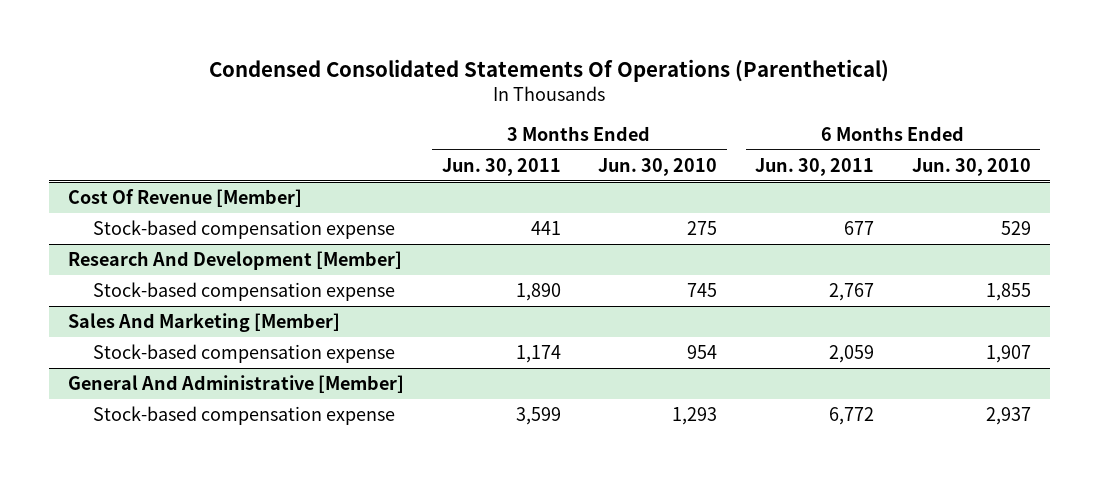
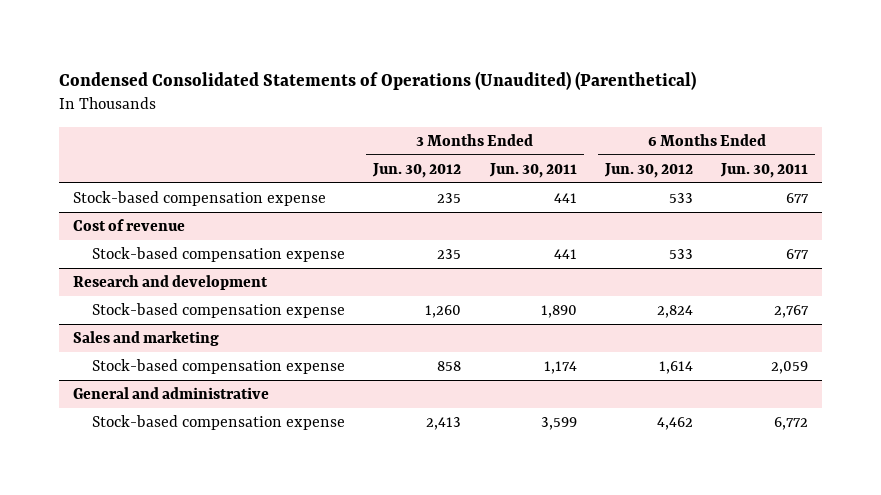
- Condensed Consolidated Statements Of Operations (Parenthetical)
+ Condensed Consolidated Statements of Operations (Unaudited) (Parenthetical)
- | 3 Months Ended Jun. 30, 2011 | 3 Months Ended Jun. 30, 2010 | 6 Months Ended Jun. 30, 2011 | 6 Months Ended Jun. 30, 2010
+ | 3 Months Ended Jun. 30, 2012 | 3 Months Ended Jun. 30, 2011 | 6 Months Ended Jun. 30, 2012 | 6 Months Ended Jun. 30, 2011
- Cost Of Revenue [Member]
- Research And Development [Member]
+ Cost of revenue
+ Stock-based compensation expense | 235 | 441 | 533 | 677
+ Research and development
- Sales And Marketing [Member]
+ Sales and marketing
- General And Administrative [Member]
+ General and administrative

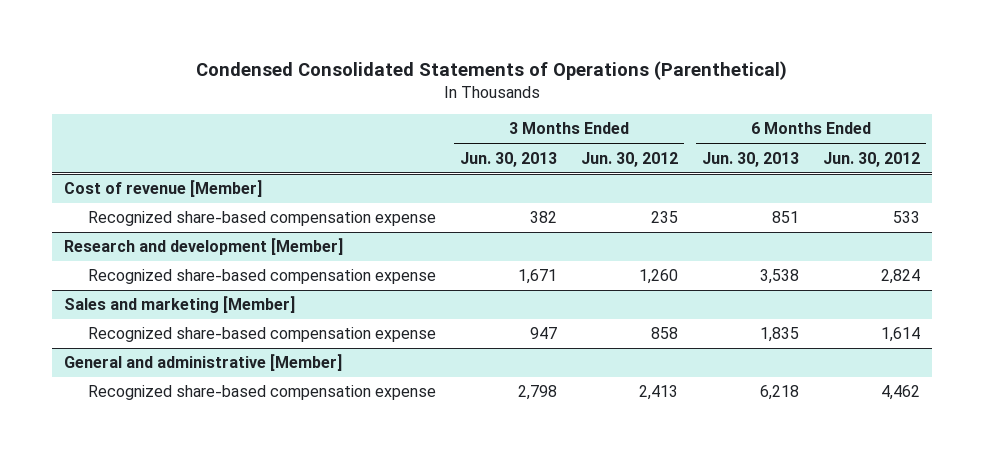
- Condensed Consolidated Statements of Operations (Unaudited) (Parenthetical)
+ Condensed Consolidated Statements of Operations (Parenthetical)
- | 3 Months Ended Jun. 30, 2012 | 3 Months Ended Jun. 30, 2011 | 6 Months Ended Jun. 30, 2012 | 6 Months Ended Jun. 30, 2011
+ | 3 Months Ended Jun. 30, 2013 | 3 Months Ended Jun. 30, 2012 | 6 Months Ended Jun. 30, 2013 | 6 Months Ended Jun. 30, 2012
- Stock-based compensation expense | 235 | 441 | 533 | 677
- Cost of revenue
- Stock-based compensation expense | 235 | 441 | 533 | 677
- Research and development
- Stock-based compensation expense | 1,260 | 1,890 | 2,824 | 2,767
- Sales and marketing
- Stock-based compensation expense | 858 | 1,174 | 1,614 | 2,059
- General and administrative
- Stock-based compensation expense | 2,413 | 3,599 | 4,462 | 6,772
+ Cost of revenue [Member]
+ Recognized share-based compensation expense | 382 | 235 | 851 | 533
+ Research and development [Member]
+ Recognized share-based compensation expense | 1,671 | 1,260 | 3,538 | 2,824
+ Sales and marketing [Member]
+ Recognized share-based compensation expense | 947 | 858 | 1,835 | 1,614
+ General and administrative [Member]
+ Recognized share-based compensation expense | 2,798 | 2,413 | 6,218 | 4,462

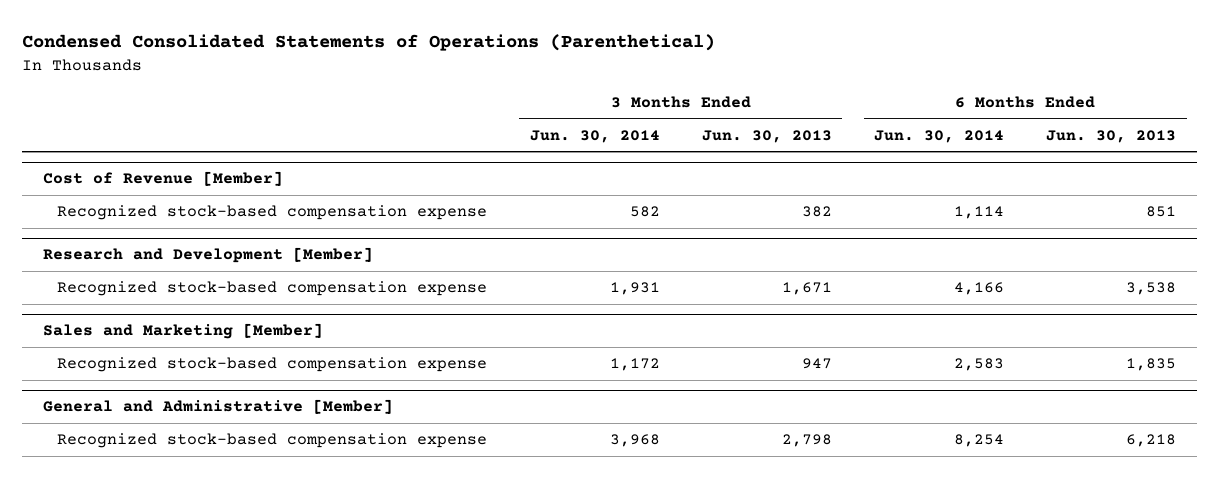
- | 3 Months Ended Jun. 30, 2013 | 3 Months Ended Jun. 30, 2012 | 6 Months Ended Jun. 30, 2013 | 6 Months Ended Jun. 30, 2012
+ | 3 Months Ended Jun. 30, 2014 | 3 Months Ended Jun. 30, 2013 | 6 Months Ended Jun. 30, 2014 | 6 Months Ended Jun. 30, 2013
- Cost of revenue [Member]
- Recognized share-based compensation expense | 382 | 235 | 851 | 533
- Research and development [Member]
- Recognized share-based compensation expense | 1,671 | 1,260 | 3,538 | 2,824
- Sales and marketing [Member]
- Recognized share-based compensation expense | 947 | 858 | 1,835 | 1,614
- General and administrative [Member]
- Recognized share-based compensation expense | 2,798 | 2,413 | 6,218 | 4,462
+ Cost of Revenue [Member]
+ Recognized stock-based compensation expense | 582 | 382 | 1,114 | 851
+ Research and Development [Member]
+ Recognized stock-based compensation expense | 1,931 | 1,671 | 4,166 | 3,538
+ Sales and Marketing [Member]
+ Recognized stock-based compensation expense | 1,172 | 947 | 2,583 | 1,835
+ General and Administrative [Member]
+ Recognized stock-based compensation expense | 3,968 | 2,798 | 8,254 | 6,218

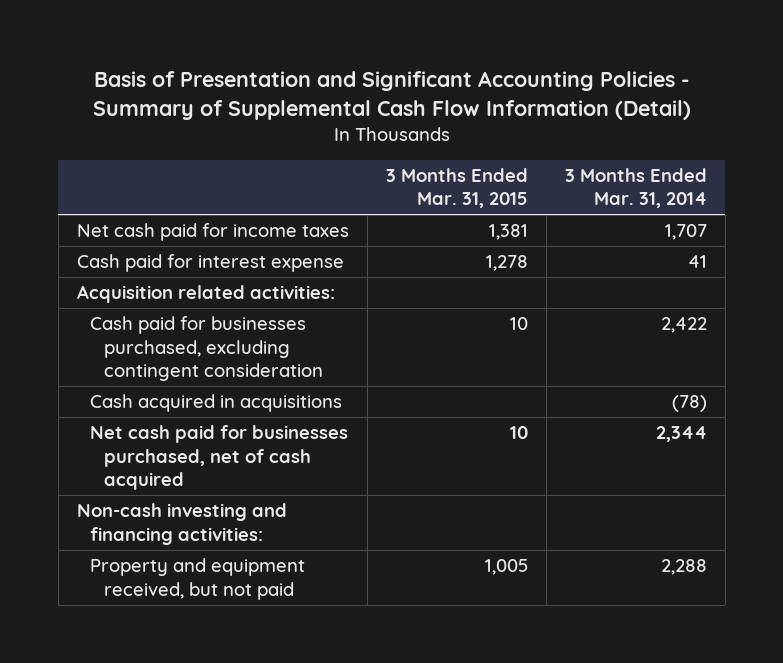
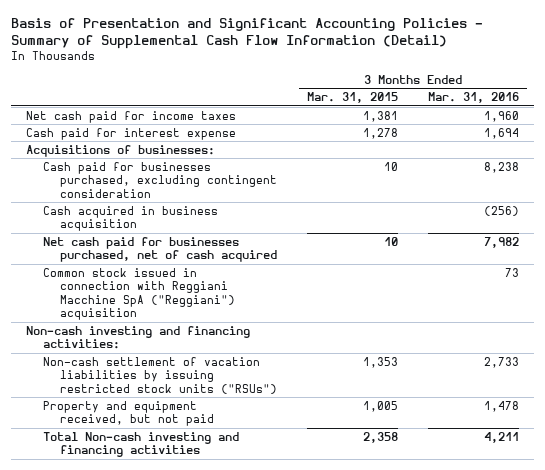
- | 3 Months Ended Mar. 31, 2015 | 3 Months Ended Mar. 31, 2014
+ | 3 Months Ended Mar. 31, 2015 | 3 Months Ended Mar. 31, 2016
- Acquisition related activities:
+ Acquisitions of businesses:
- Cash acquired in acquisitions | | (78)
+ Cash acquired in business acquisition | | (256)
+ Common stock issued in connection with Reggiani Macchine SpA ("Reggiani") acquisition | | 73
+ Non-cash settlement of vacation liabilities by issuing restricted stock units ("RSUs") | 1,353 | 2,733
+ Total Non-cash investing and financing activities | 2,358 | 4,211

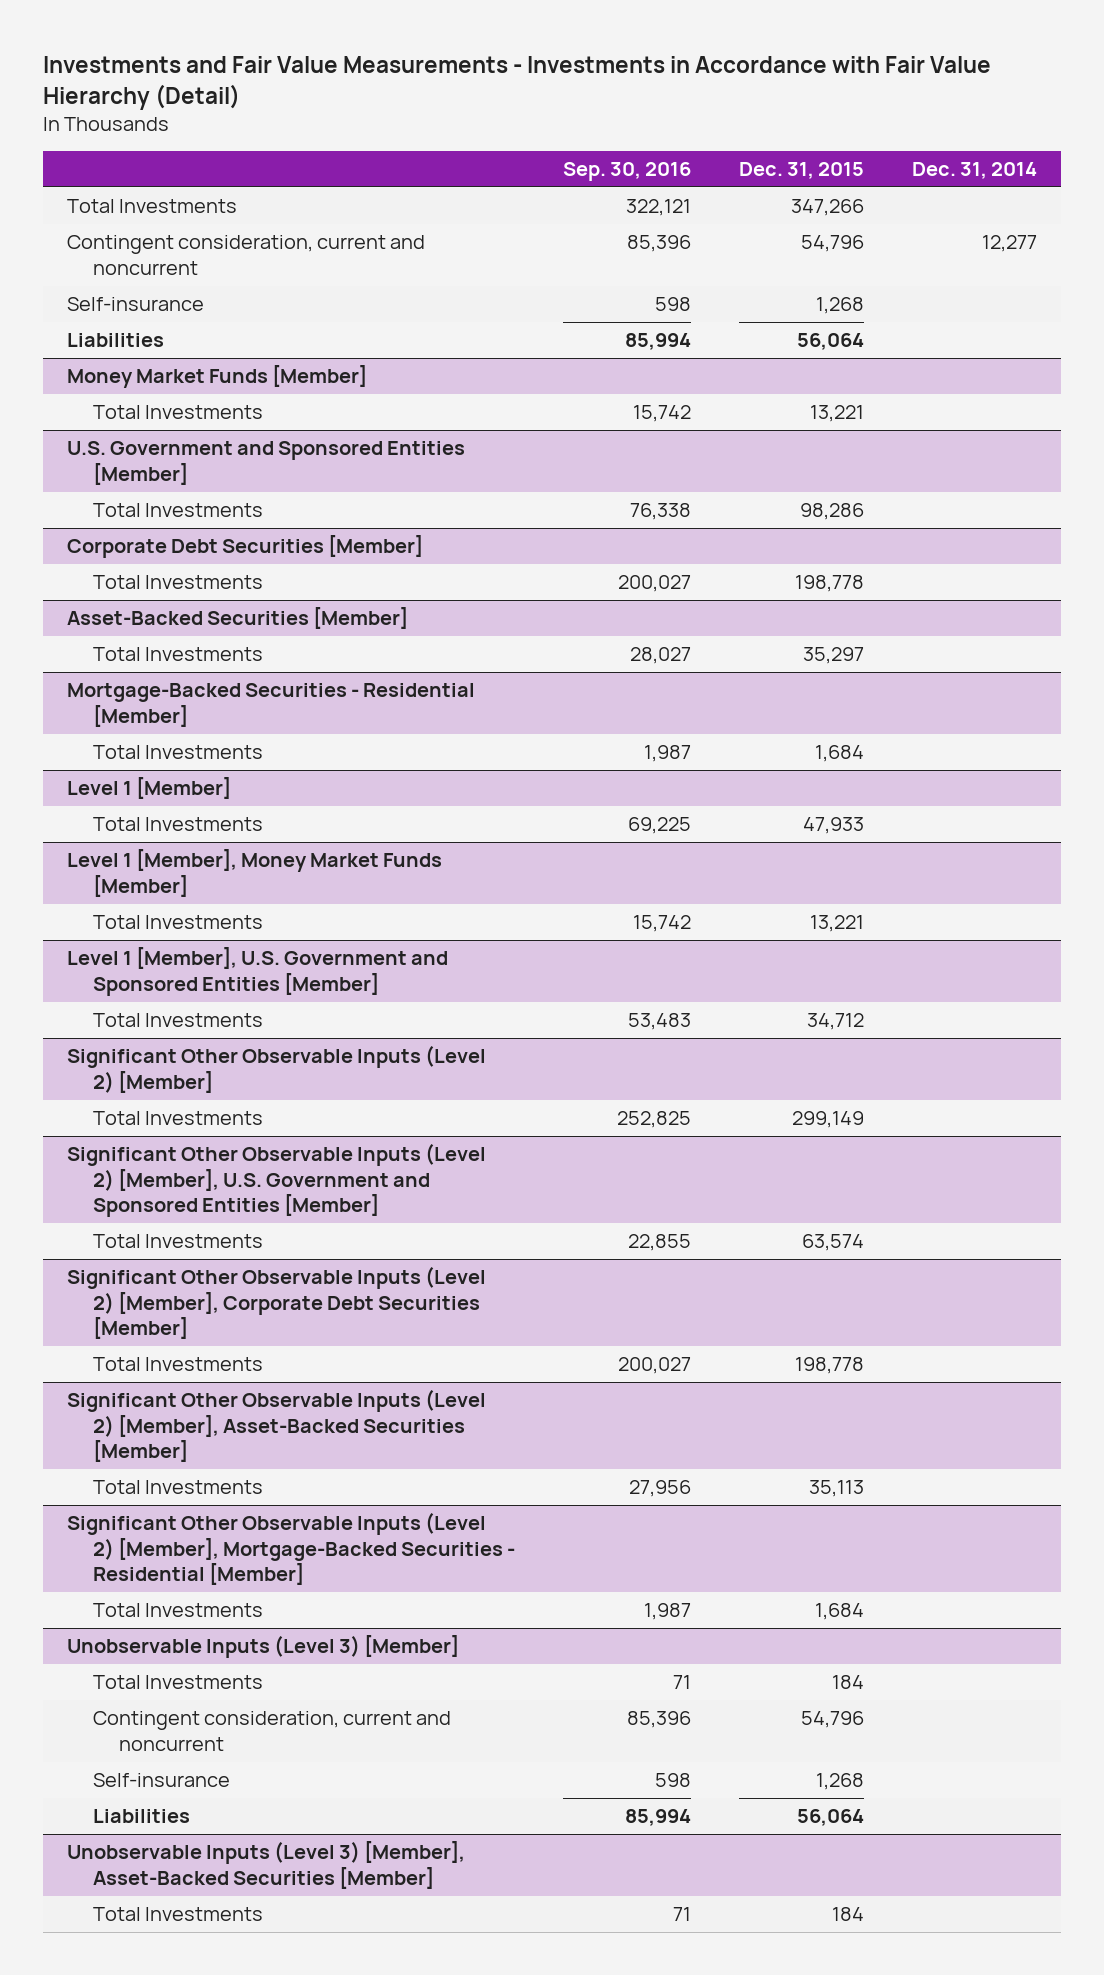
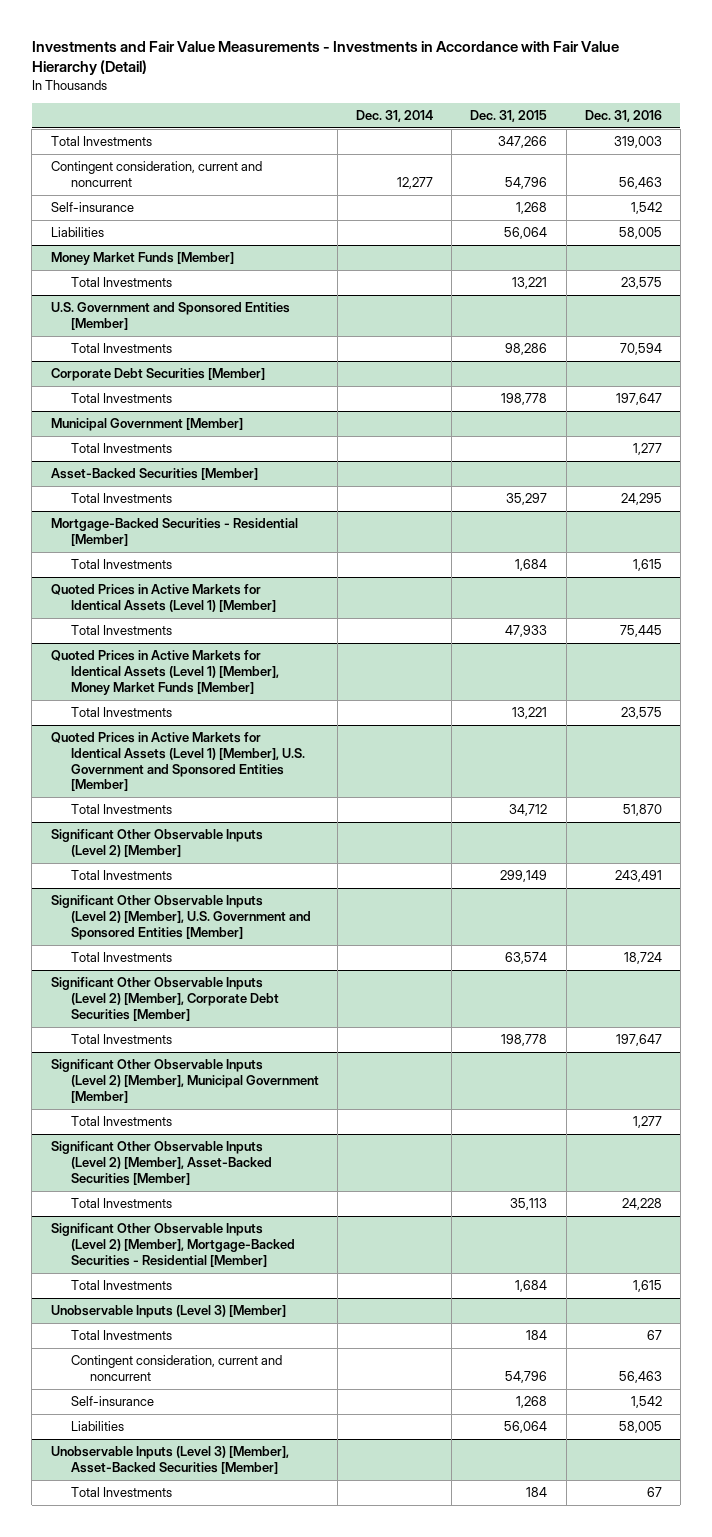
- | Sep. 30, 2016 | Dec. 31, 2015 | Dec. 31, 2014
+ | Dec. 31, 2014 | Dec. 31, 2015 | Dec. 31, 2016
+ Municipal Government [Member]
+ Total Investments | | | 1,277
- Level 1 [Member]
+ Quoted Prices in Active Markets for Identical Assets (Level 1) [Member]
- Level 1 [Member], Money Market Funds [Member]
+ Quoted Prices in Active Markets for Identical Assets (Level 1) [Member], Money Market Funds [Member]
- Level 1 [Member], U.S. Government and Sponsored Entities [Member]
+ Quoted Prices in Active Markets for Identical Assets (Level 1) [Member], U.S. Government and Sponsored Entities [Member]
+ Significant Other Observable Inputs (Level 2) [Member], Municipal Government [Member]
+ Total Investments | | | 1,277

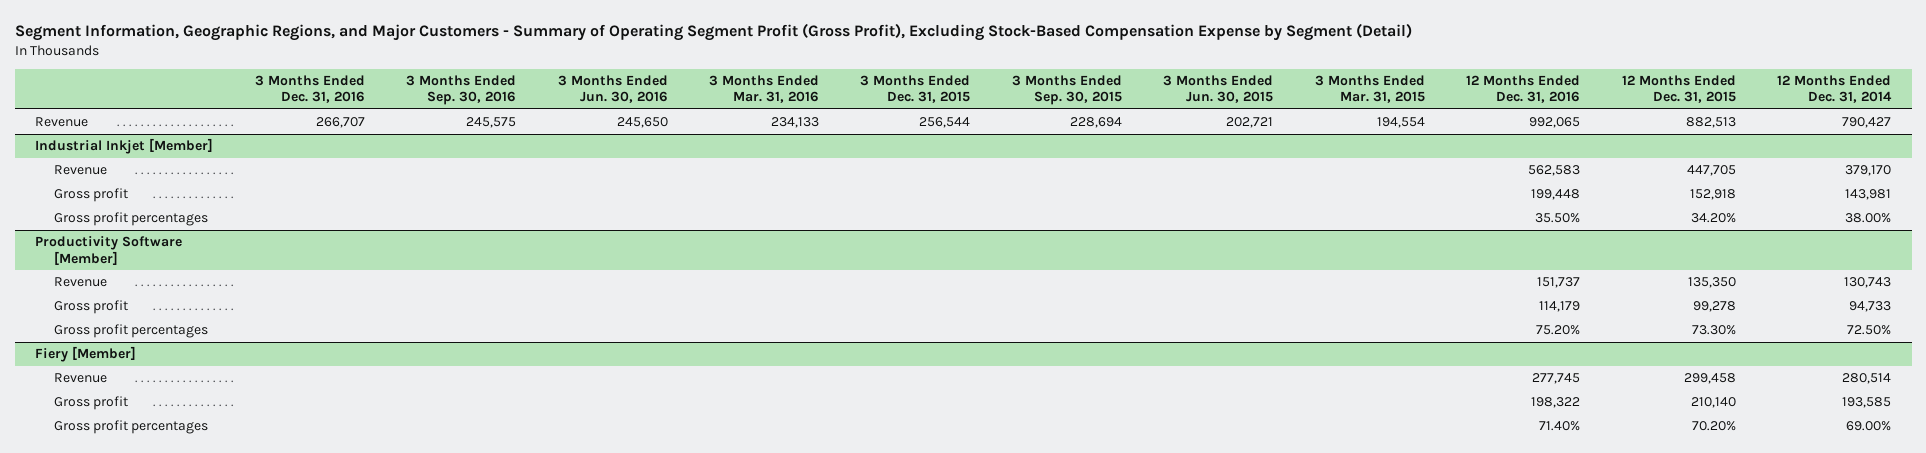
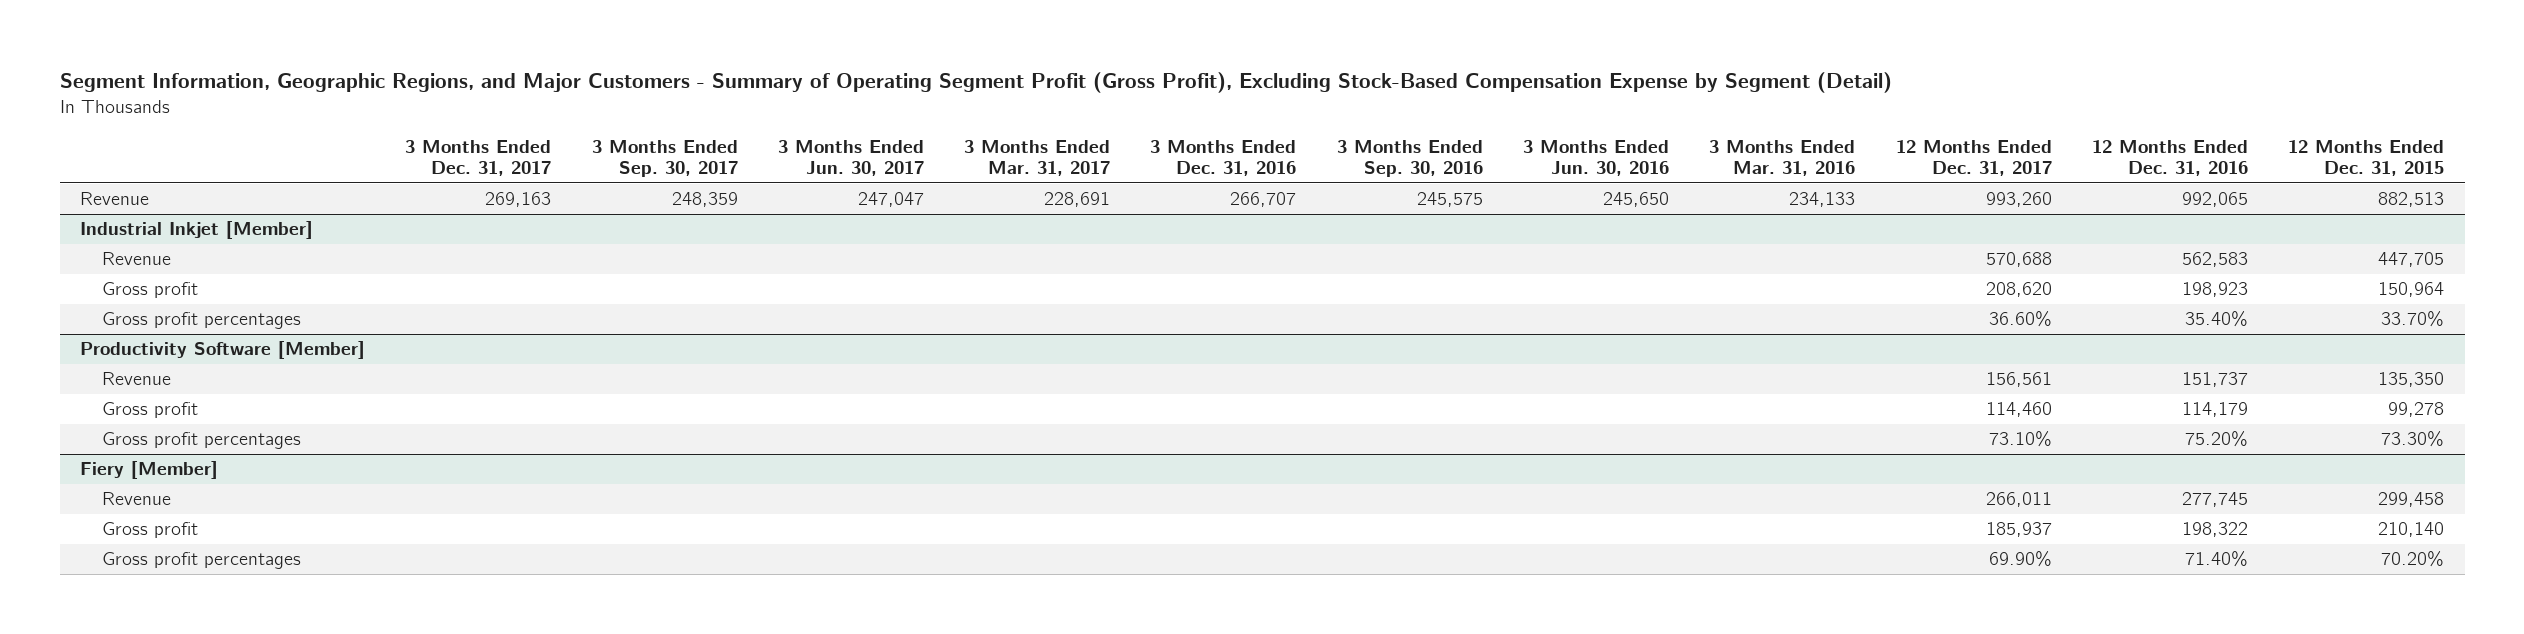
- | 3 Months Ended Dec. 31, 2016 | 3 Months Ended Sep. 30, 2016 | 3 Months Ended Jun. 30, 2016 | 3 Months Ended Mar. 31, 2016 | 3 Months Ended Dec. 31, 2015 | 3 Months Ended Sep. 30, 2015 | 3 Months Ended Jun. 30, 2015 | 3 Months Ended Mar. 31, 2015 | 12 Months Ended Dec. 31, 2016 | 12 Months Ended Dec. 31, 2015 | 12 Months Ended Dec. 31, 2014
+ | 3 Months Ended Dec. 31, 2017 | 3 Months Ended Sep. 30, 2017 | 3 Months Ended Jun. 30, 2017 | 3 Months Ended Mar. 31, 2017 | 3 Months Ended Dec. 31, 2016 | 3 Months Ended Sep. 30, 2016 | 3 Months Ended Jun. 30, 2016 | 3 Months Ended Mar. 31, 2016 | 12 Months Ended Dec. 31, 2017 | 12 Months Ended Dec. 31, 2016 | 12 Months Ended Dec. 31, 2015
@ Industrial Inkjet [Member]
- Gross profit | | | | | | | | | 199,448 | 152,918 | 143,981
- Gross profit percentages | | | | | | | | | 35.50% | 34.20% | 38.00%
+ Gross profit | | | | | | | | | 208,620 | 198,923 | 150,964
+ Gross profit percentages | | | | | | | | | 36.60% | 35.40% | 33.70%

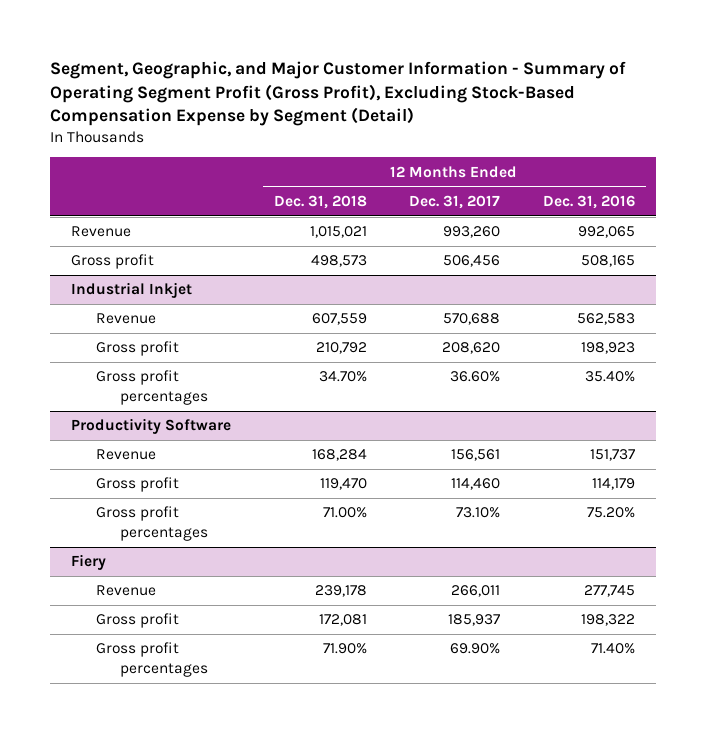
- Segment Information, Geographic Regions, and Major Customers - Summary of Operating Segment Profit (Gross Profit), Excluding Stock-Based Compensation Expense by Segment (Detail)
+ Segment, Geographic, and Major Customer Information - Summary of Operating Segment Profit (Gross Profit), Excluding Stock-Based Compensation Expense by Segment (Detail)
- | 3 Months Ended Dec. 31, 2017 | 3 Months Ended Sep. 30, 2017 | 3 Months Ended Jun. 30, 2017 | 3 Months Ended Mar. 31, 2017 | 3 Months Ended Dec. 31, 2016 | 3 Months Ended Sep. 30, 2016 | 3 Months Ended Jun. 30, 2016 | 3 Months Ended Mar. 31, 2016 | 12 Months Ended Dec. 31, 2017 | 12 Months Ended Dec. 31, 2016 | 12 Months Ended Dec. 31, 2015
+ | 12 Months Ended Dec. 31, 2018 | 12 Months Ended Dec. 31, 2017 | 12 Months Ended Dec. 31, 2016
- Industrial Inkjet [Member]
+ Gross profit | 498,573 | 506,456 | 508,165
+ Industrial Inkjet
- Productivity Software [Member]
+ Productivity Software
- Fiery [Member]
+ Fiery

